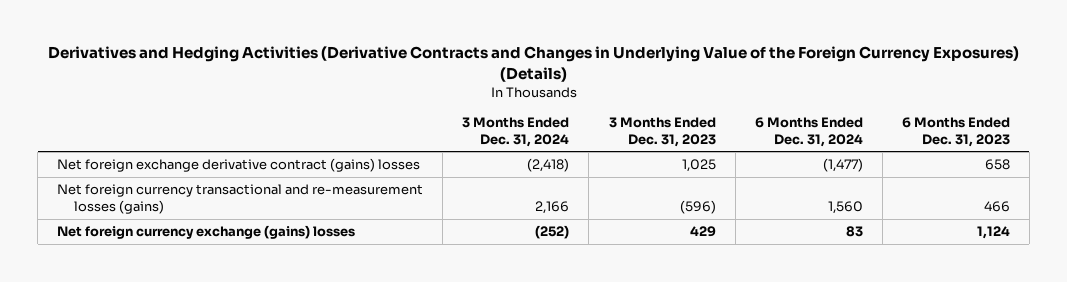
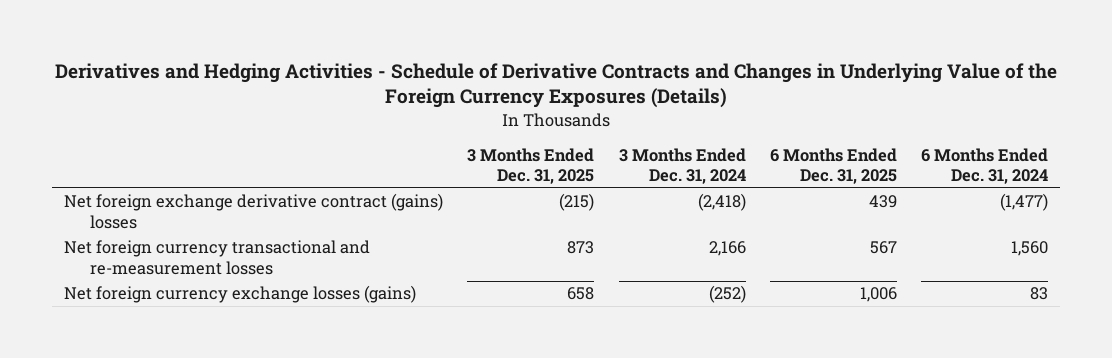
- Derivatives and Hedging Activities (Derivative Contracts and Changes in Underlying Value of the Foreign Currency Exposures) (Details)
+ Derivatives and Hedging Activities - Schedule of Derivative Contracts and Changes in Underlying Value of the Foreign Currency Exposures (Details)
- | 3 Months Ended Dec. 31, 2024 | 3 Months Ended Dec. 31, 2023 | 6 Months Ended Dec. 31, 2024 | 6 Months Ended Dec. 31, 2023
+ | 3 Months Ended Dec. 31, 2025 | 3 Months Ended Dec. 31, 2024 | 6 Months Ended Dec. 31, 2025 | 6 Months Ended Dec. 31, 2024
- Net foreign currency transactional and re-measurement losses (gains) | 2,166 | (596) | 1,560 | 466
- Net foreign currency exchange (gains) losses | (252) | 429 | 83 | 1,124
+ Net foreign currency transactional and re-measurement losses | 873 | 2,166 | 567 | 1,560
+ Net foreign currency exchange losses (gains) | 658 | (252) | 1,006 | 83

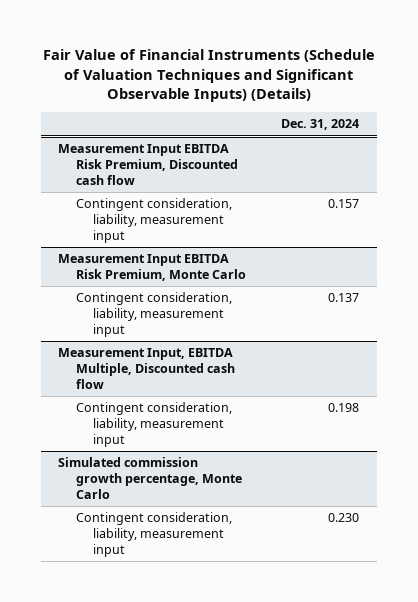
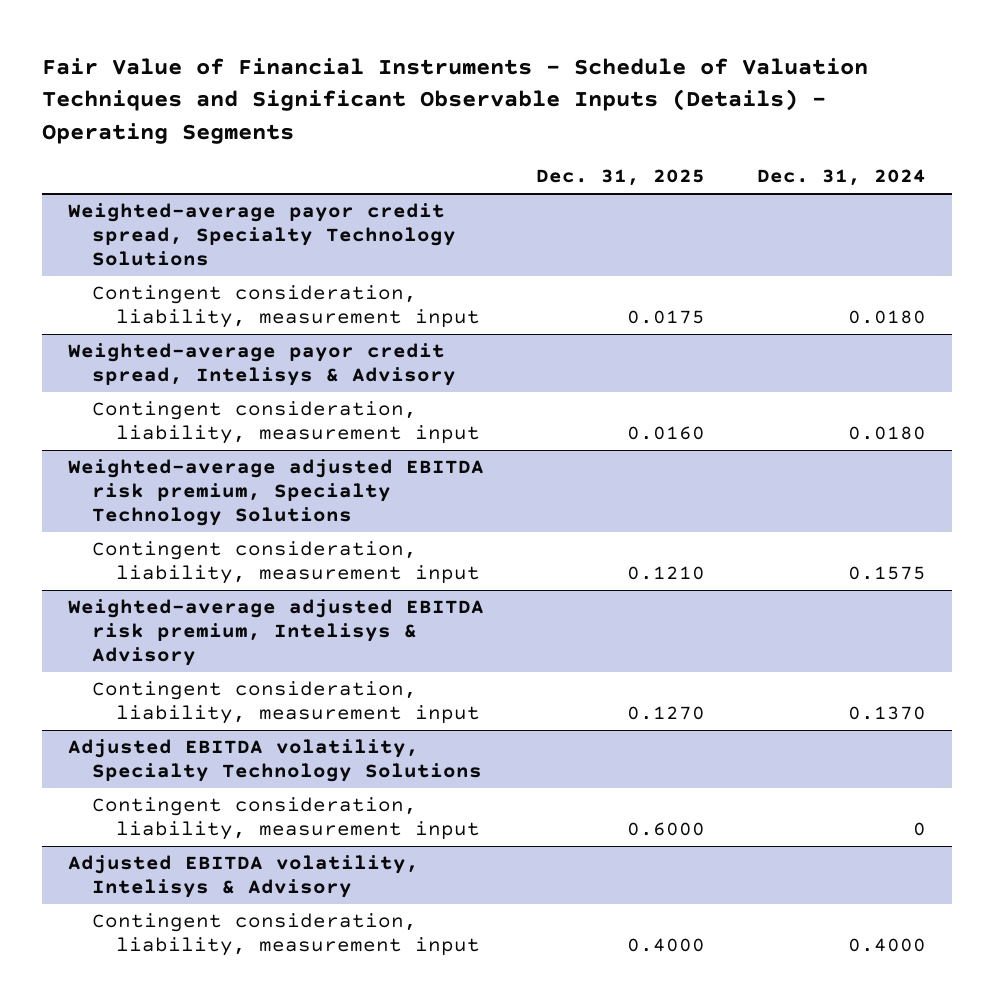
- Fair Value of Financial Instruments (Schedule of Valuation Techniques and Significant Observable Inputs) (Details)
+ Fair Value of Financial Instruments - Schedule of Valuation Techniques and Significant Observable Inputs (Details) - Operating Segments
- | Dec. 31, 2024
+ | Dec. 31, 2025 | Dec. 31, 2024
- Measurement Input EBITDA Risk Premium, Discounted cash flow
- Contingent consideration, liability, measurement input | 0.157
- Measurement Input EBITDA Risk Premium, Monte Carlo
- Contingent consideration, liability, measurement input | 0.137
- Measurement Input, EBITDA Multiple, Discounted cash flow
- Contingent consideration, liability, measurement input | 0.198
- Simulated commission growth percentage, Monte Carlo
- Contingent consideration, liability, measurement input | 0.230
+ Weighted-average payor credit spread, Specialty Technology Solutions
+ Contingent consideration, liability, measurement input | 0.0175 | 0.0180
+ Weighted-average payor credit spread, Intelisys & Advisory
+ Contingent consideration, liability, measurement input | 0.0160 | 0.0180
+ Weighted-average adjusted EBITDA risk premium, Specialty Technology Solutions
+ Contingent consideration, liability, measurement input | 0.1210 | 0.1575
+ Weighted-average adjusted EBITDA risk premium, Intelisys & Advisory
+ Contingent consideration, liability, measurement input | 0.1270 | 0.1370
+ Adjusted EBITDA volatility, Specialty Technology Solutions
+ Contingent consideration, liability, measurement input | 0.6000 | 0
+ Adjusted EBITDA volatility, Intelisys & Advisory
+ Contingent consideration, liability, measurement input | 0.4000 | 0.4000

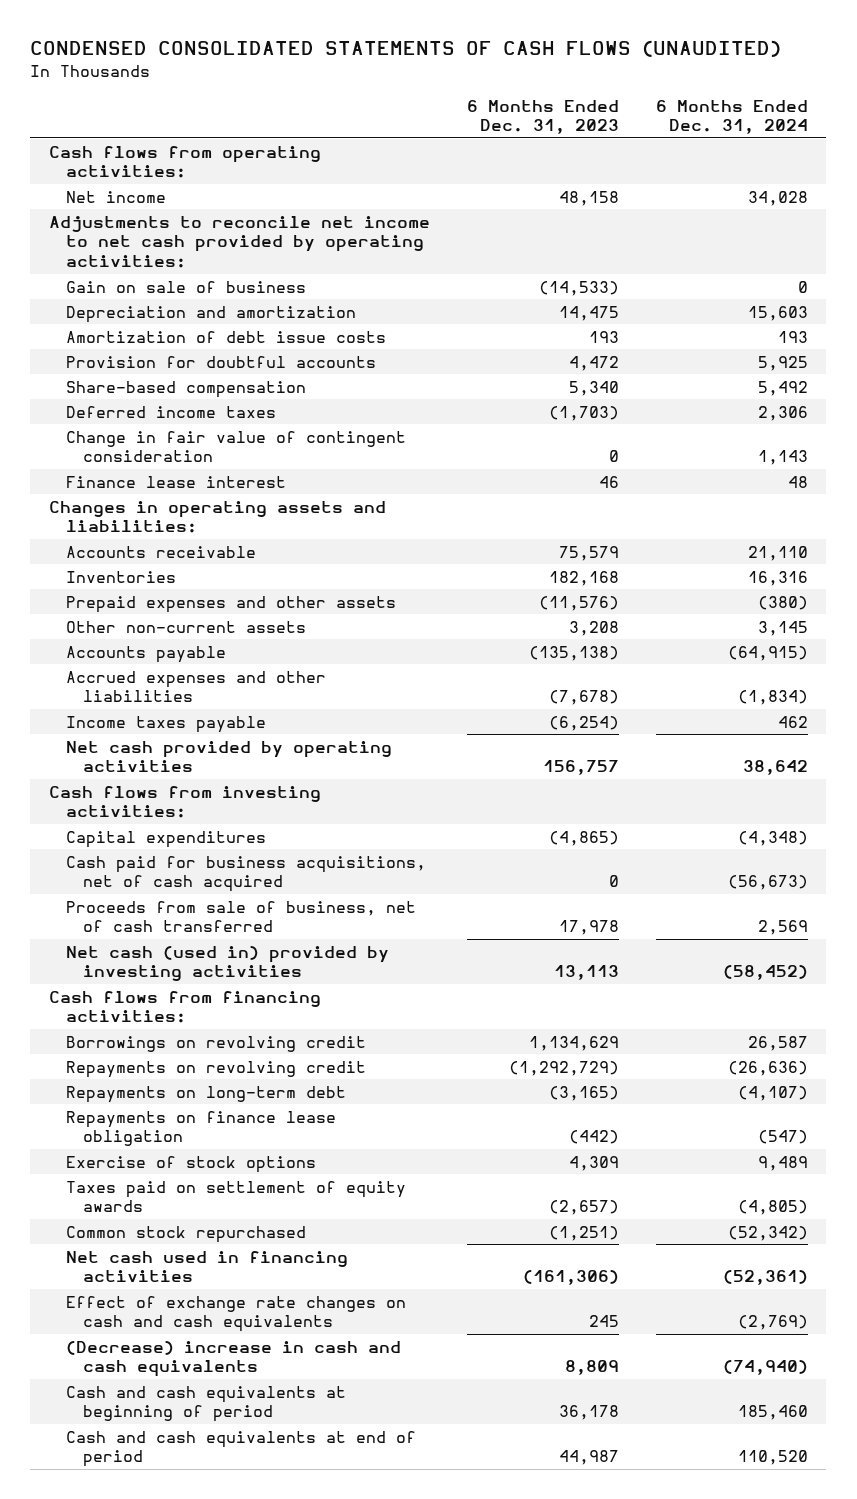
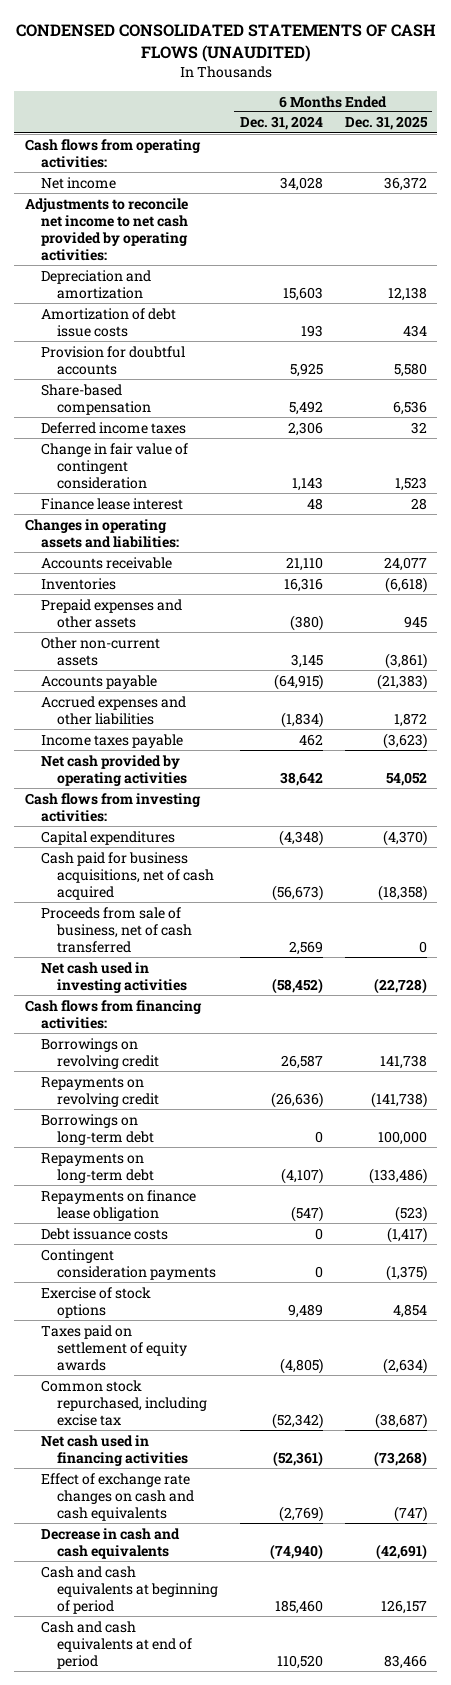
- | 6 Months Ended Dec. 31, 2023 | 6 Months Ended Dec. 31, 2024
+ | 6 Months Ended Dec. 31, 2024 | 6 Months Ended Dec. 31, 2025
- Gain on sale of business | (14,533) | 0
- Net cash (used in) provided by investing activities | 13,113 | (58,452)
+ Net cash used in investing activities | (58,452) | (22,728)
+ Borrowings on long-term debt | 0 | 100,000
+ Debt issuance costs | 0 | (1,417)
+ Contingent consideration payments | 0 | (1,375)
- Common stock repurchased | (1,251) | (52,342)
+ Common stock repurchased, including excise tax | (52,342) | (38,687)
- (Decrease) increase in cash and cash equivalents | 8,809 | (74,940)
+ Decrease in cash and cash equivalents | (74,940) | (42,691)

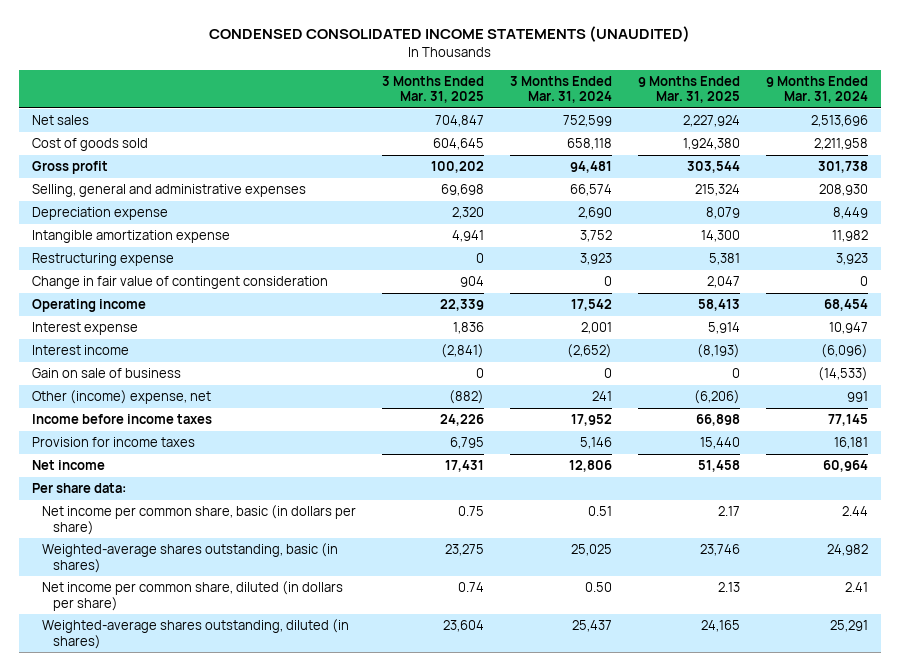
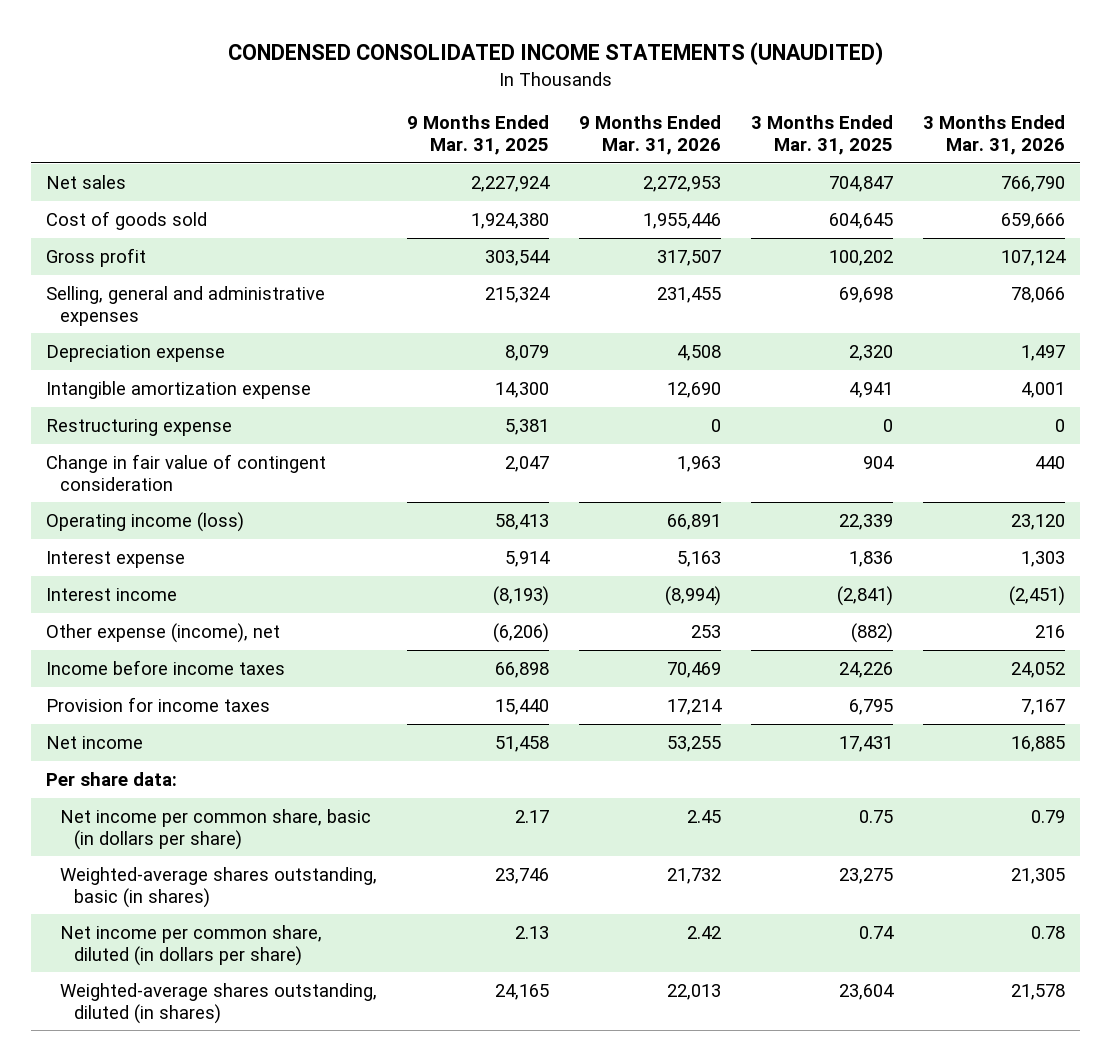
- | 3 Months Ended Mar. 31, 2025 | 3 Months Ended Mar. 31, 2024 | 9 Months Ended Mar. 31, 2025 | 9 Months Ended Mar. 31, 2024
+ | 9 Months Ended Mar. 31, 2025 | 9 Months Ended Mar. 31, 2026 | 3 Months Ended Mar. 31, 2025 | 3 Months Ended Mar. 31, 2026
- Operating income | 22,339 | 17,542 | 58,413 | 68,454
+ Operating income (loss) | 58,413 | 66,891 | 22,339 | 23,120
- Gain on sale of business | 0 | 0 | 0 | (14,533)
- Other (income) expense, net | (882) | 241 | (6,206) | 991
+ Other expense (income), net | (6,206) | 253 | (882) | 216

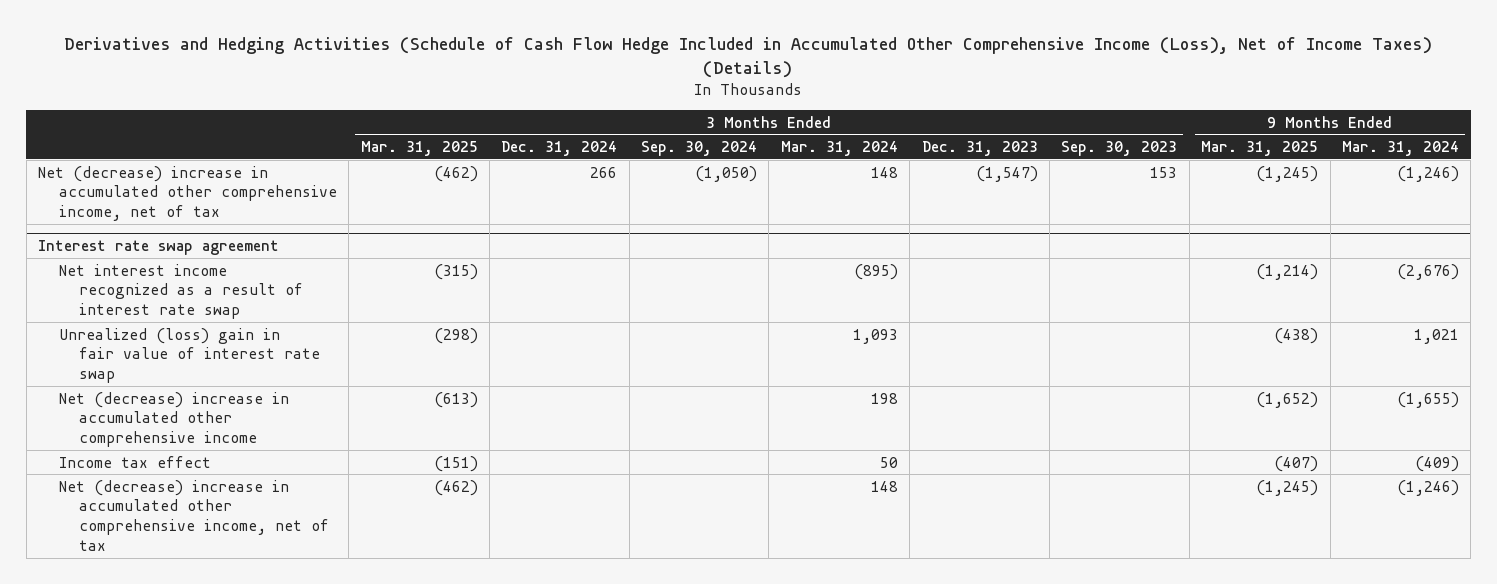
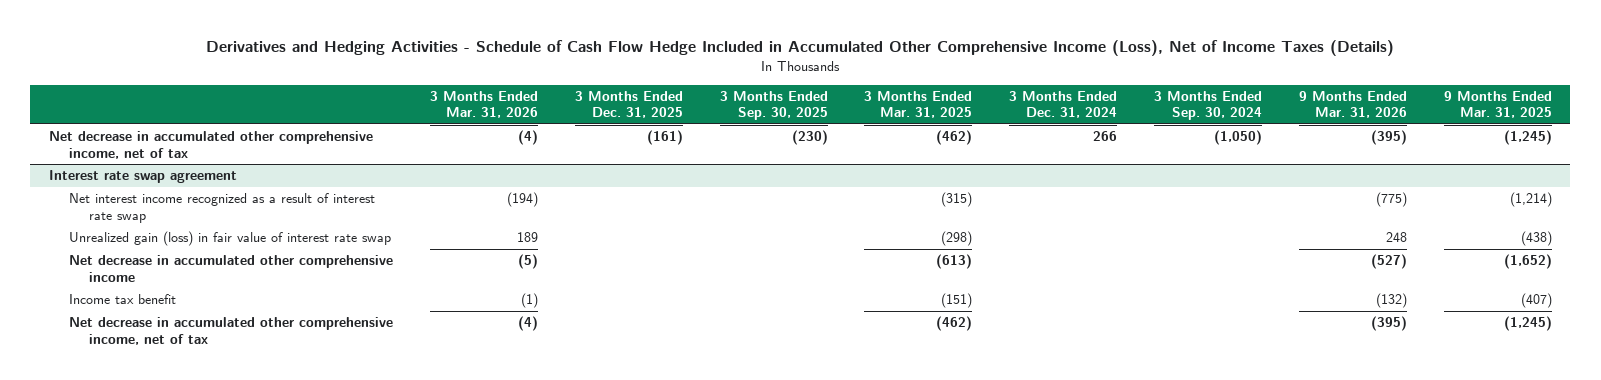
- Derivatives and Hedging Activities (Schedule of Cash Flow Hedge Included in Accumulated Other Comprehensive Income (Loss), Net of Income Taxes) (Details)
+ Derivatives and Hedging Activities - Schedule of Cash Flow Hedge Included in Accumulated Other Comprehensive Income (Loss), Net of Income Taxes (Details)
- | 3 Months Ended Mar. 31, 2025 | 3 Months Ended Dec. 31, 2024 | 3 Months Ended Sep. 30, 2024 | 3 Months Ended Mar. 31, 2024 | 3 Months Ended Dec. 31, 2023 | 3 Months Ended Sep. 30, 2023 | 9 Months Ended Mar. 31, 2025 | 9 Months Ended Mar. 31, 2024
+ | 3 Months Ended Mar. 31, 2026 | 3 Months Ended Dec. 31, 2025 | 3 Months Ended Sep. 30, 2025 | 3 Months Ended Mar. 31, 2025 | 3 Months Ended Dec. 31, 2024 | 3 Months Ended Sep. 30, 2024 | 9 Months Ended Mar. 31, 2026 | 9 Months Ended Mar. 31, 2025
- Net (decrease) increase in accumulated other comprehensive income, net of tax | (462) | 266 | (1,050) | 148 | (1,547) | 153 | (1,245) | (1,246)
+ Net decrease in accumulated other comprehensive income, net of tax | (4) | (161) | (230) | (462) | 266 | (1,050) | (395) | (1,245)
@ Interest rate swap agreement
- Unrealized (loss) gain in fair value of interest rate swap | (298) | | | 1,093 | | | (438) | 1,021
- Net (decrease) increase in accumulated other comprehensive income | (613) | | | 198 | | | (1,652) | (1,655)
- Income tax effect | (151) | | | 50 | | | (407) | (409)
- Net (decrease) increase in accumulated other comprehensive income, net of tax | (462) | | | 148 | | | (1,245) | (1,246)
+ Unrealized gain (loss) in fair value of interest rate swap | 189 | | | (298) | | | 248 | (438)
+ Net decrease in accumulated other comprehensive income | (5) | | | (613) | | | (527) | (1,652)
+ Income tax benefit | (1) | | | (151) | | | (132) | (407)
+ Net decrease in accumulated other comprehensive income, net of tax | (4) | | | (462) | | | (395) | (1,245)

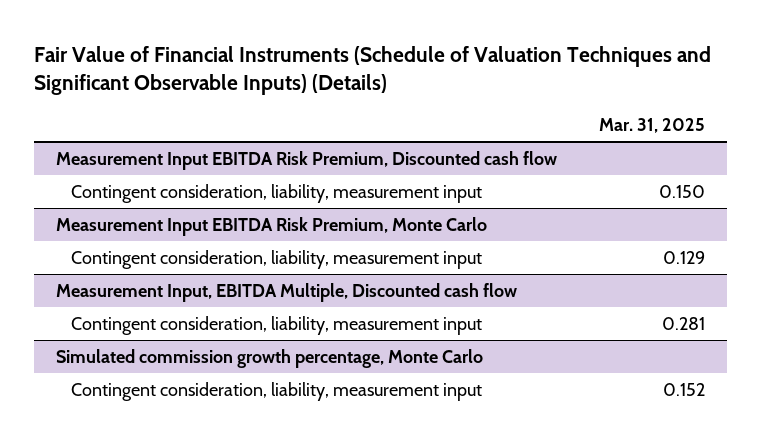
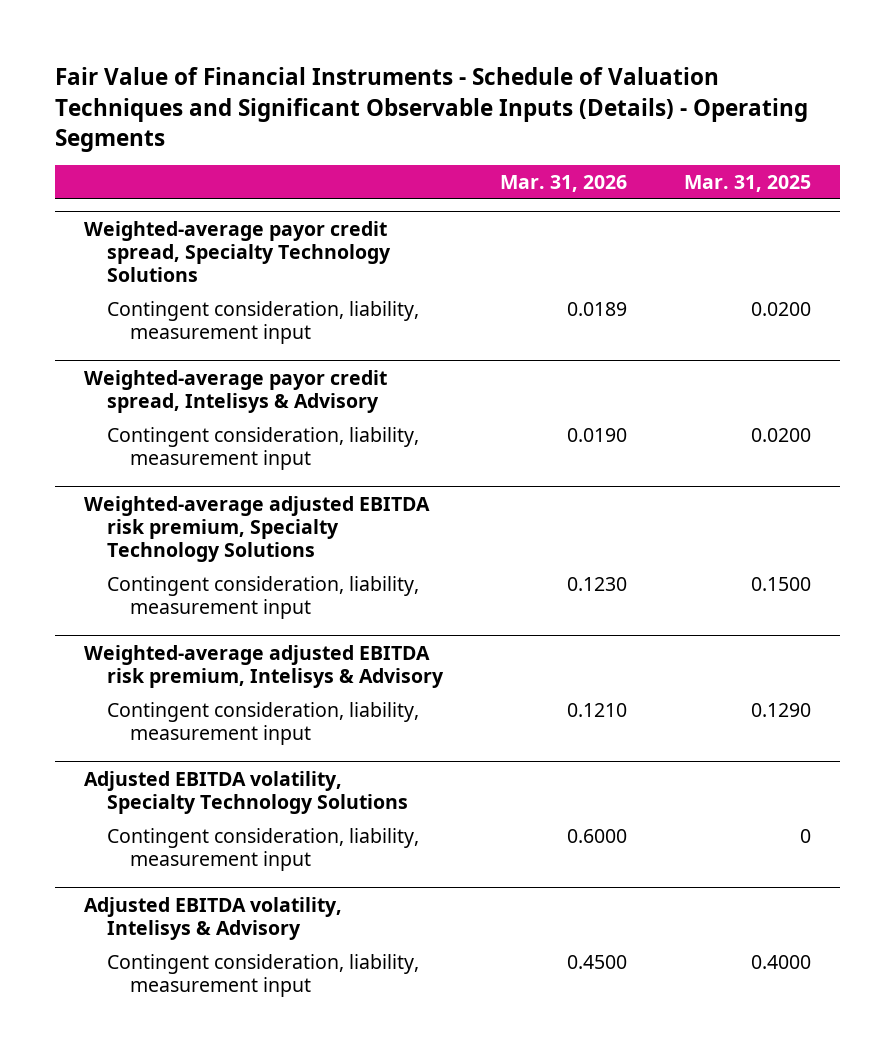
- Fair Value of Financial Instruments (Schedule of Valuation Techniques and Significant Observable Inputs) (Details)
+ Fair Value of Financial Instruments - Schedule of Valuation Techniques and Significant Observable Inputs (Details) - Operating Segments
- | Mar. 31, 2025
+ | Mar. 31, 2026 | Mar. 31, 2025
- Measurement Input EBITDA Risk Premium, Discounted cash flow
- Contingent consideration, liability, measurement input | 0.150
- Measurement Input EBITDA Risk Premium, Monte Carlo
- Contingent consideration, liability, measurement input | 0.129
- Measurement Input, EBITDA Multiple, Discounted cash flow
- Contingent consideration, liability, measurement input | 0.281
- Simulated commission growth percentage, Monte Carlo
- Contingent consideration, liability, measurement input | 0.152
+ Weighted-average payor credit spread, Specialty Technology Solutions
+ Contingent consideration, liability, measurement input | 0.0189 | 0.0200
+ Weighted-average payor credit spread, Intelisys & Advisory
+ Contingent consideration, liability, measurement input | 0.0190 | 0.0200
+ Weighted-average adjusted EBITDA risk premium, Specialty Technology Solutions
+ Contingent consideration, liability, measurement input | 0.1230 | 0.1500
+ Weighted-average adjusted EBITDA risk premium, Intelisys & Advisory
+ Contingent consideration, liability, measurement input | 0.1210 | 0.1290
+ Adjusted EBITDA volatility, Specialty Technology Solutions
+ Contingent consideration, liability, measurement input | 0.6000 | 0
+ Adjusted EBITDA volatility, Intelisys & Advisory
+ Contingent consideration, liability, measurement input | 0.4500 | 0.4000

